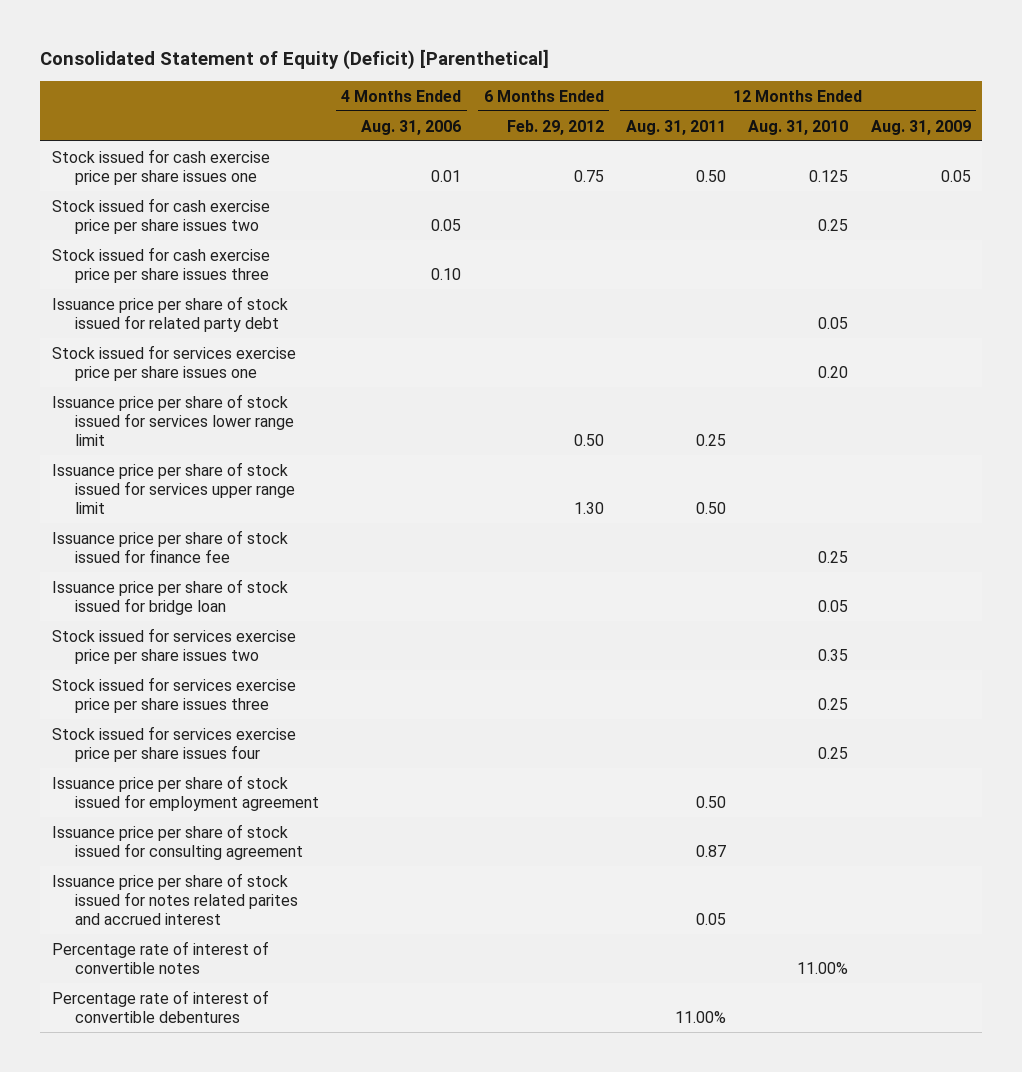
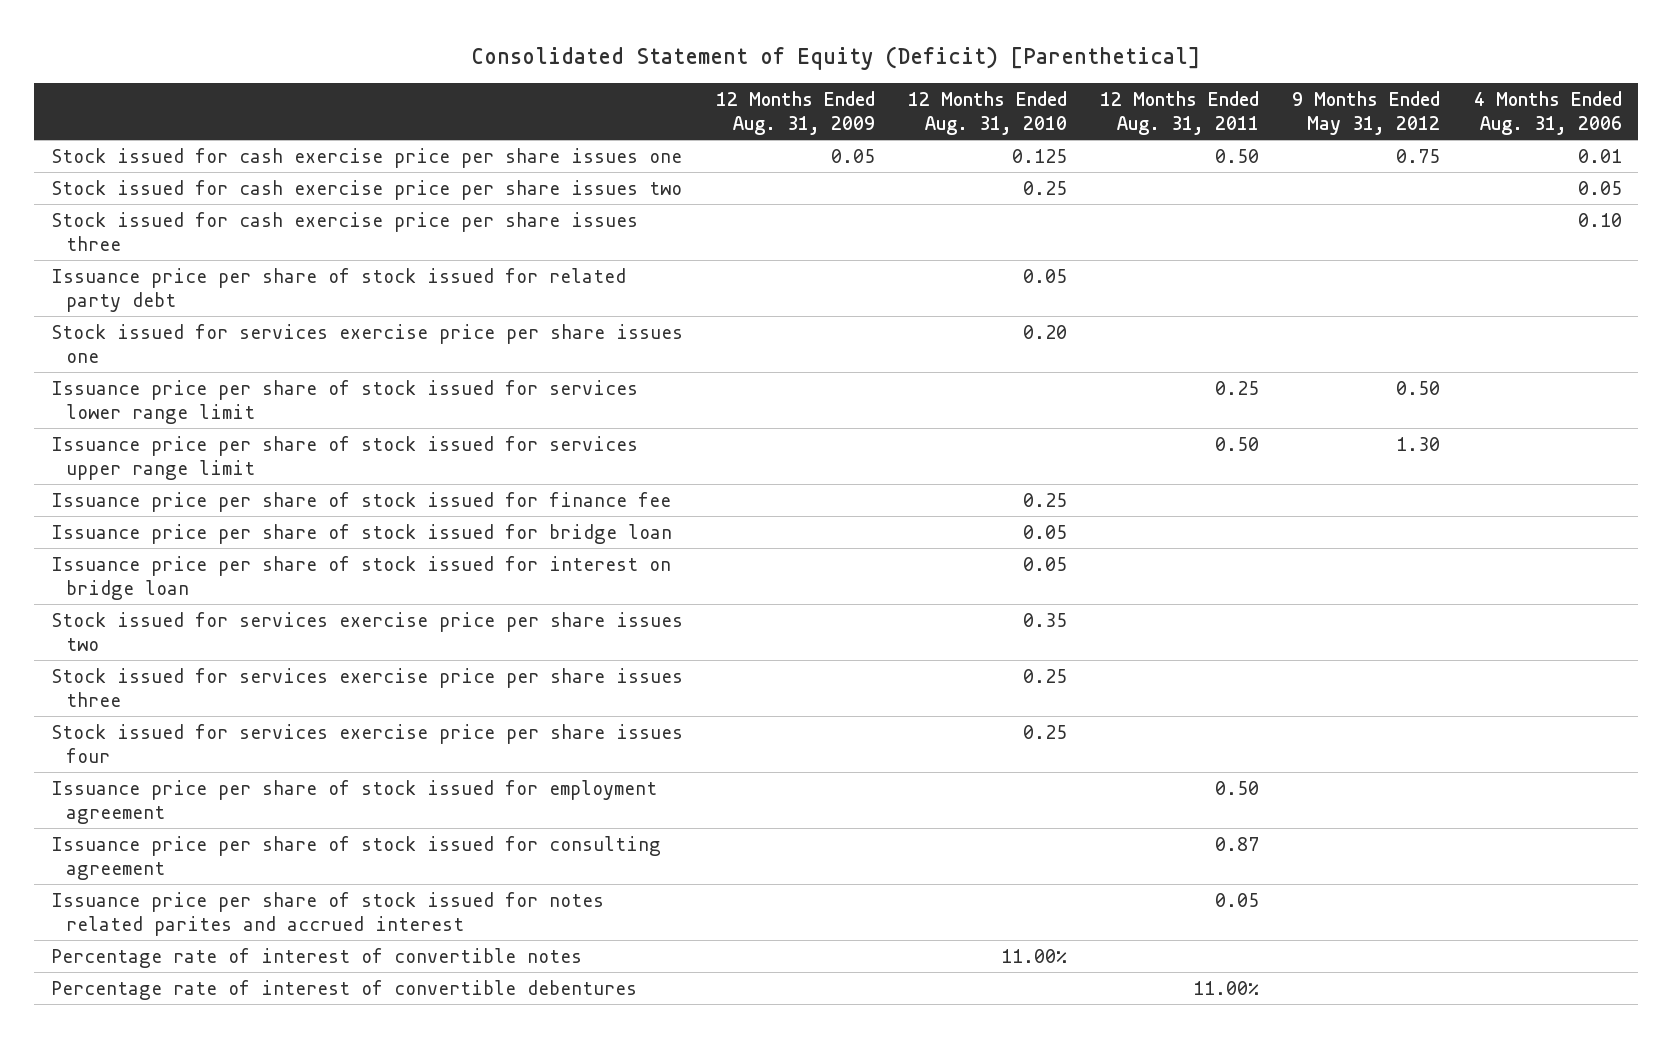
- | 4 Months Ended Aug. 31, 2006 | 6 Months Ended Feb. 29, 2012 | 12 Months Ended Aug. 31, 2011 | 12 Months Ended Aug. 31, 2010 | 12 Months Ended Aug. 31, 2009
+ | 12 Months Ended Aug. 31, 2009 | 12 Months Ended Aug. 31, 2010 | 12 Months Ended Aug. 31, 2011 | 9 Months Ended May 31, 2012 | 4 Months Ended Aug. 31, 2006
+ Issuance price per share of stock issued for interest on bridge loan | | 0.05 | | |

